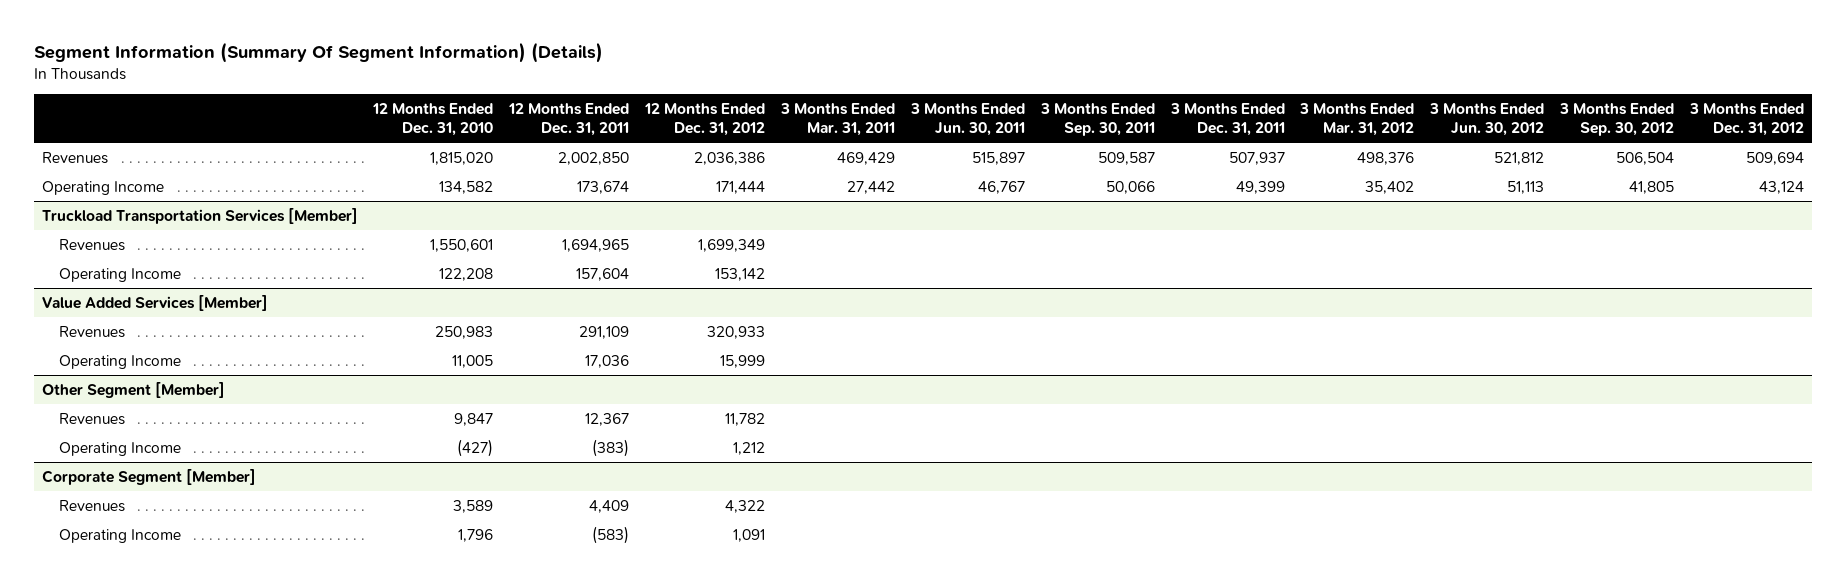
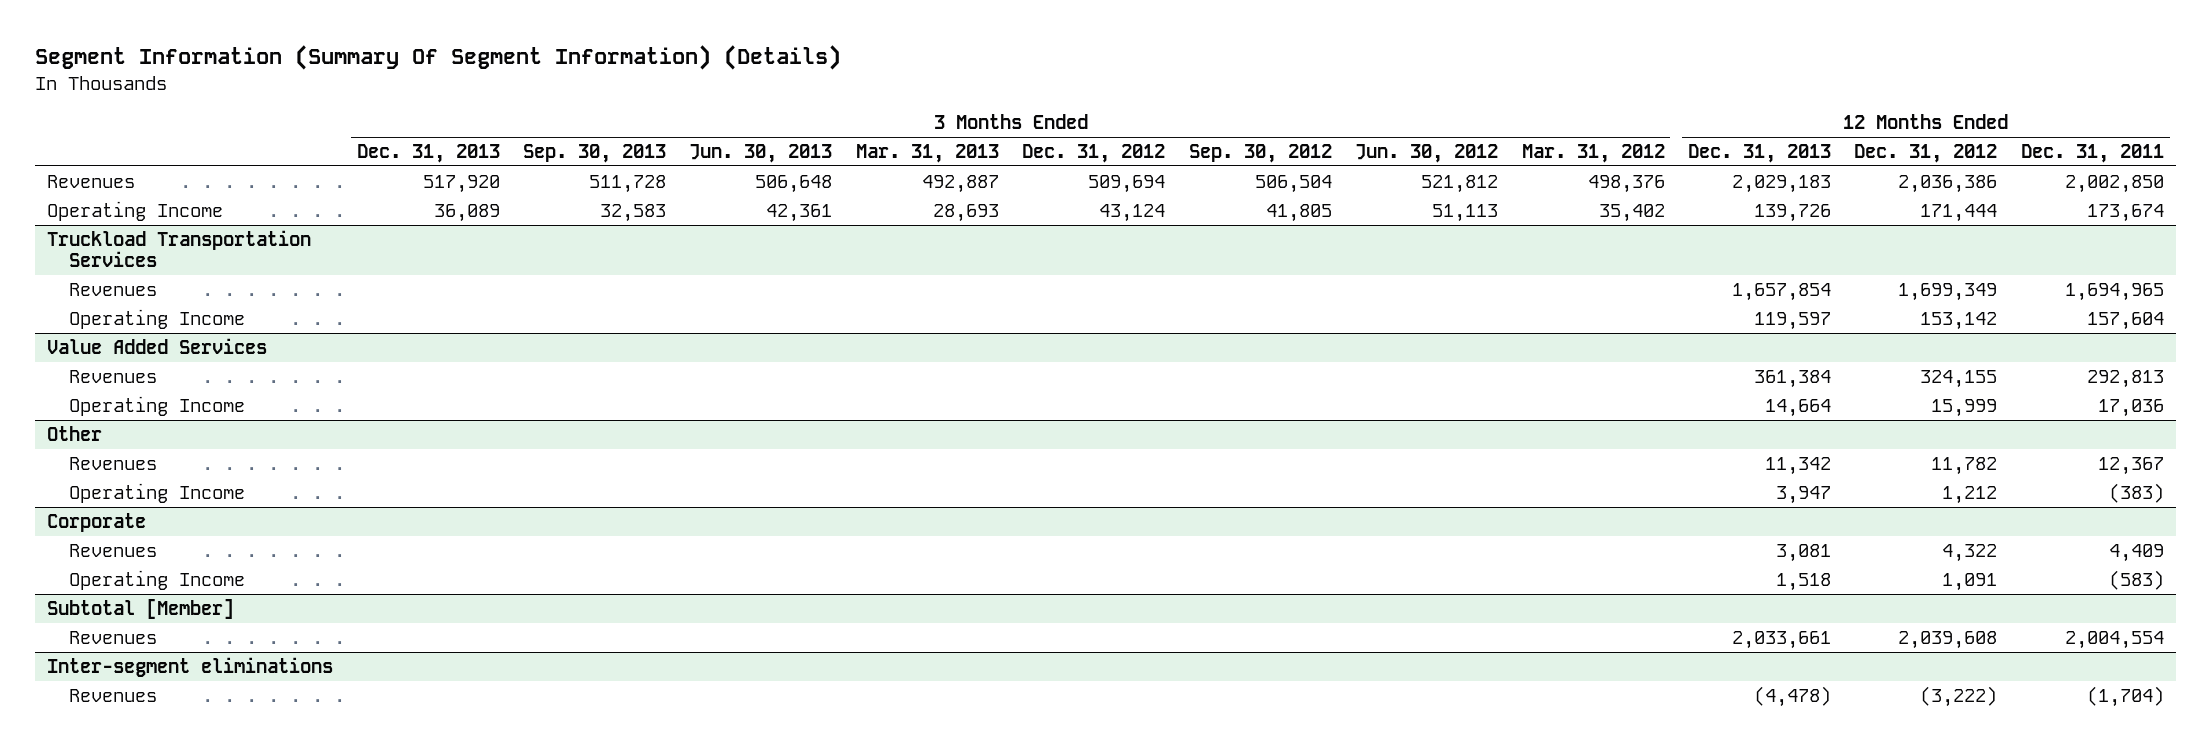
- | 12 Months Ended Dec. 31, 2010 | 12 Months Ended Dec. 31, 2011 | 12 Months Ended Dec. 31, 2012 | 3 Months Ended Mar. 31, 2011 | 3 Months Ended Jun. 30, 2011 | 3 Months Ended Sep. 30, 2011 | 3 Months Ended Dec. 31, 2011 | 3 Months Ended Mar. 31, 2012 | 3 Months Ended Jun. 30, 2012 | 3 Months Ended Sep. 30, 2012 | 3 Months Ended Dec. 31, 2012
+ | 3 Months Ended Dec. 31, 2013 | 3 Months Ended Sep. 30, 2013 | 3 Months Ended Jun. 30, 2013 | 3 Months Ended Mar. 31, 2013 | 3 Months Ended Dec. 31, 2012 | 3 Months Ended Sep. 30, 2012 | 3 Months Ended Jun. 30, 2012 | 3 Months Ended Mar. 31, 2012 | 12 Months Ended Dec. 31, 2013 | 12 Months Ended Dec. 31, 2012 | 12 Months Ended Dec. 31, 2011
- Truckload Transportation Services [Member]
+ Truckload Transportation Services
- Value Added Services [Member]
- Revenues | 250,983 | 291,109 | 320,933 | | | | | | | |
+ Value Added Services
+ Revenues | | | | | | | | | 361,384 | 324,155 | 292,813
- Other Segment [Member]
+ Other
- Corporate Segment [Member]
+ Corporate
+ Subtotal [Member]
+ Revenues | | | | | | | | | 2,033,661 | 2,039,608 | 2,004,554
+ Inter-segment eliminations
+ Revenues | | | | | | | | | (4,478) | (3,222) | (1,704)

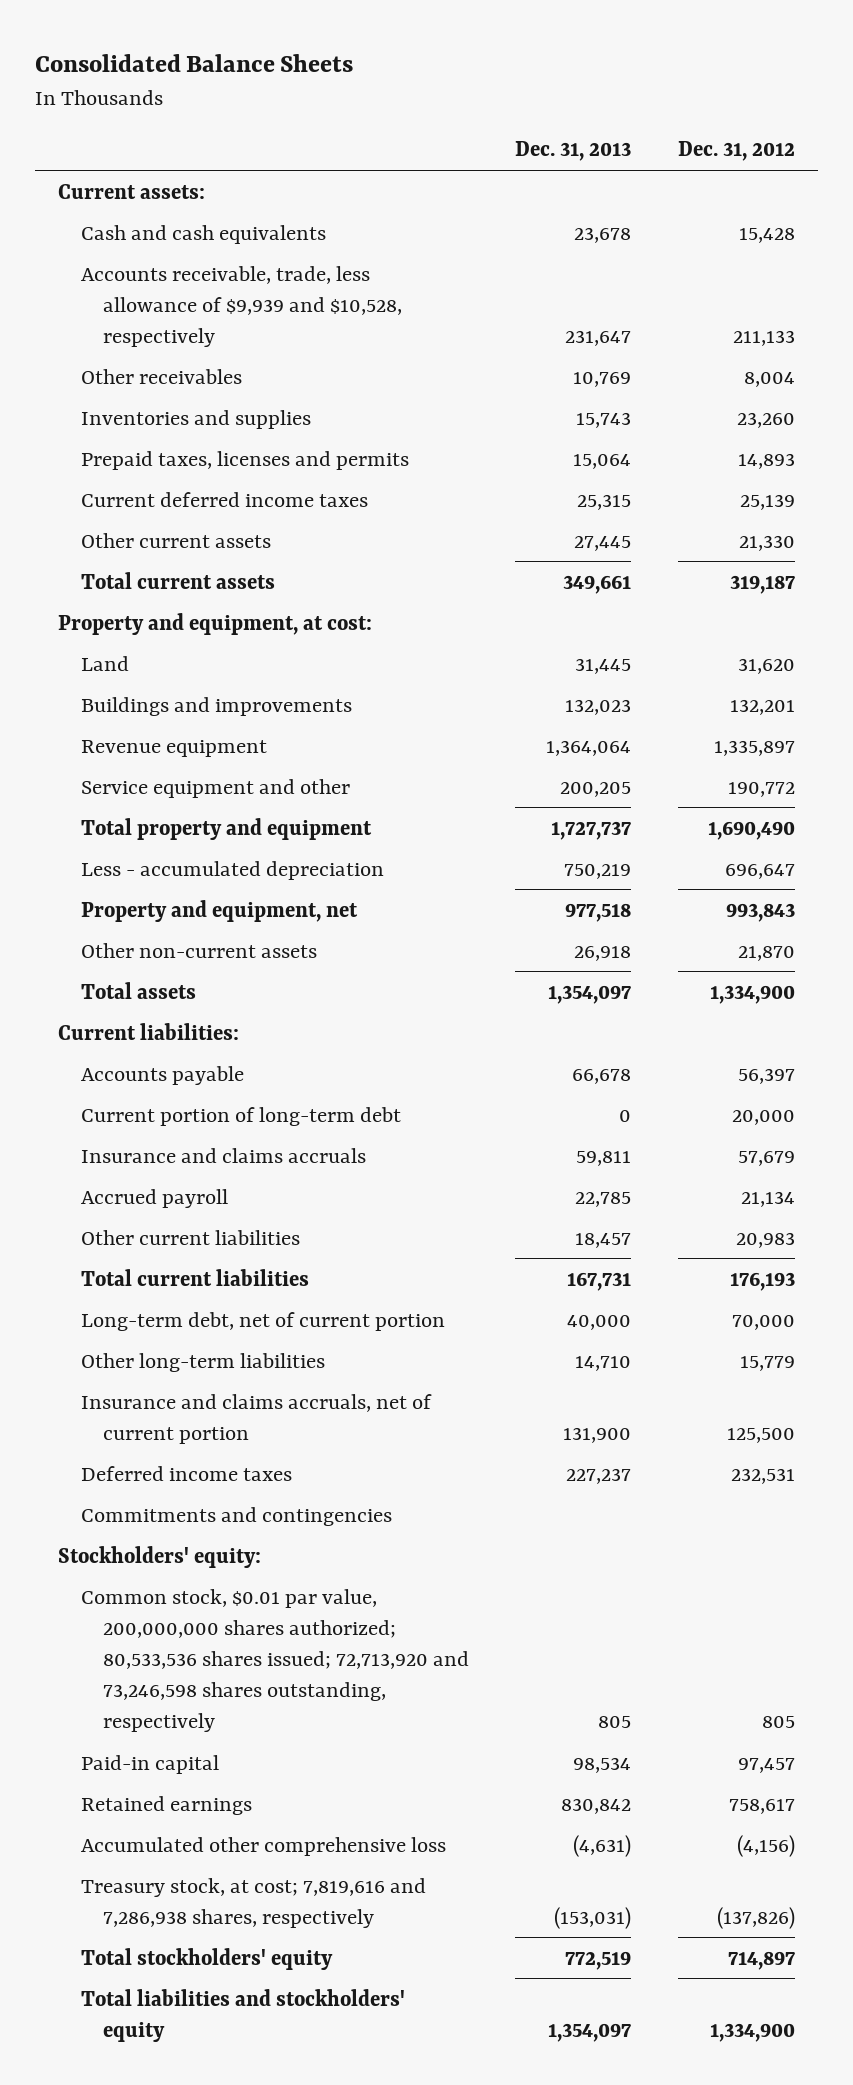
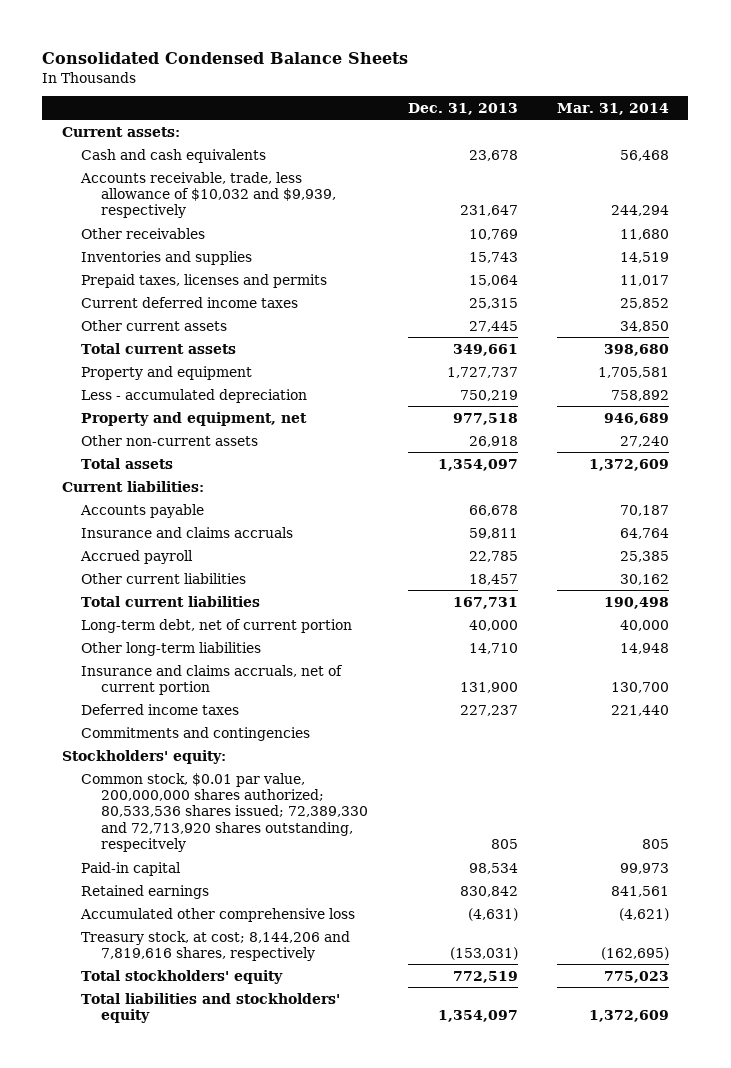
- Consolidated Balance Sheets
+ Consolidated Condensed Balance Sheets
- | Dec. 31, 2013 | Dec. 31, 2012
+ | Dec. 31, 2013 | Mar. 31, 2014
- Accounts receivable, trade, less allowance of $9,939 and $10,528, respectively | 231,647 | 211,133
+ Accounts receivable, trade, less allowance of $10,032 and $9,939, respectively | 231,647 | 244,294
- Property and equipment, at cost:
- Land | 31,445 | 31,620
- Buildings and improvements | 132,023 | 132,201
- Revenue equipment | 1,364,064 | 1,335,897
- Service equipment and other | 200,205 | 190,772
- Total property and equipment | 1,727,737 | 1,690,490
+ Property and equipment | 1,727,737 | 1,705,581
- Current portion of long-term debt | 0 | 20,000
- Common stock, $0.01 par value, 200,000,000 shares authorized; 80,533,536 shares issued; 72,713,920 and 73,246,598 shares outstanding, respectively | 805 | 805
+ Common stock, $0.01 par value, 200,000,000 shares authorized; 80,533,536 shares issued; 72,389,330 and 72,713,920 shares outstanding, respecitvely | 805 | 805
- Treasury stock, at cost; 7,819,616 and 7,286,938 shares, respectively | (153,031) | (137,826)
+ Treasury stock, at cost; 8,144,206 and 7,819,616 shares, respectively | (153,031) | (162,695)

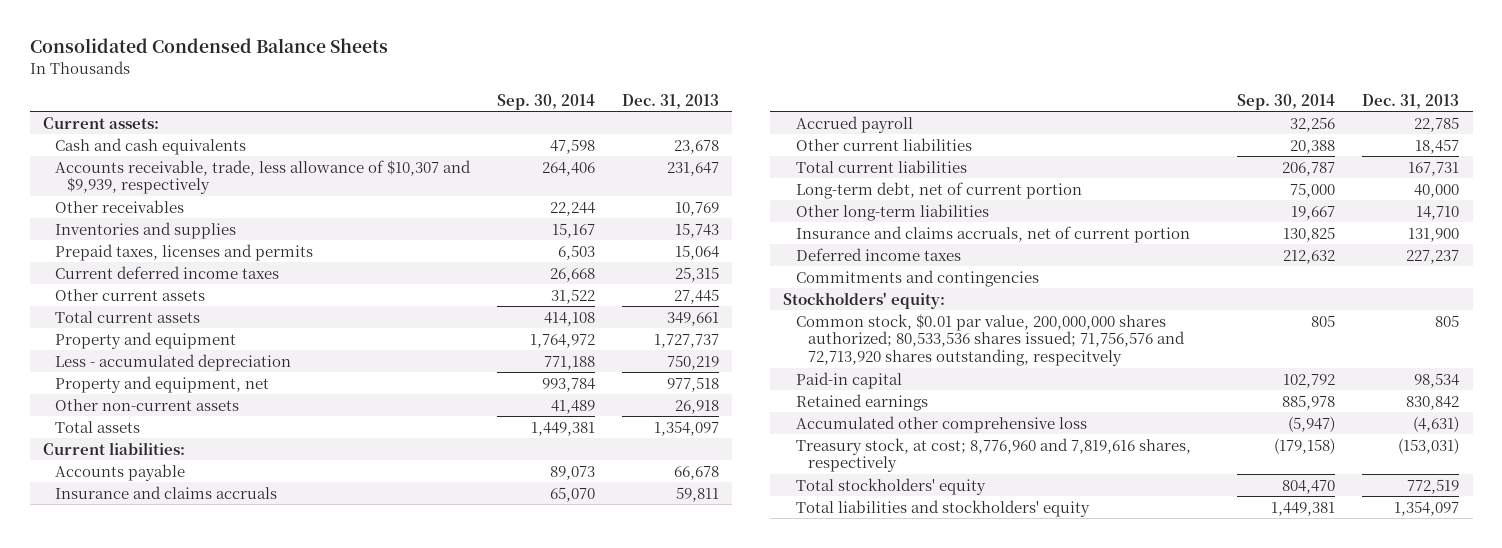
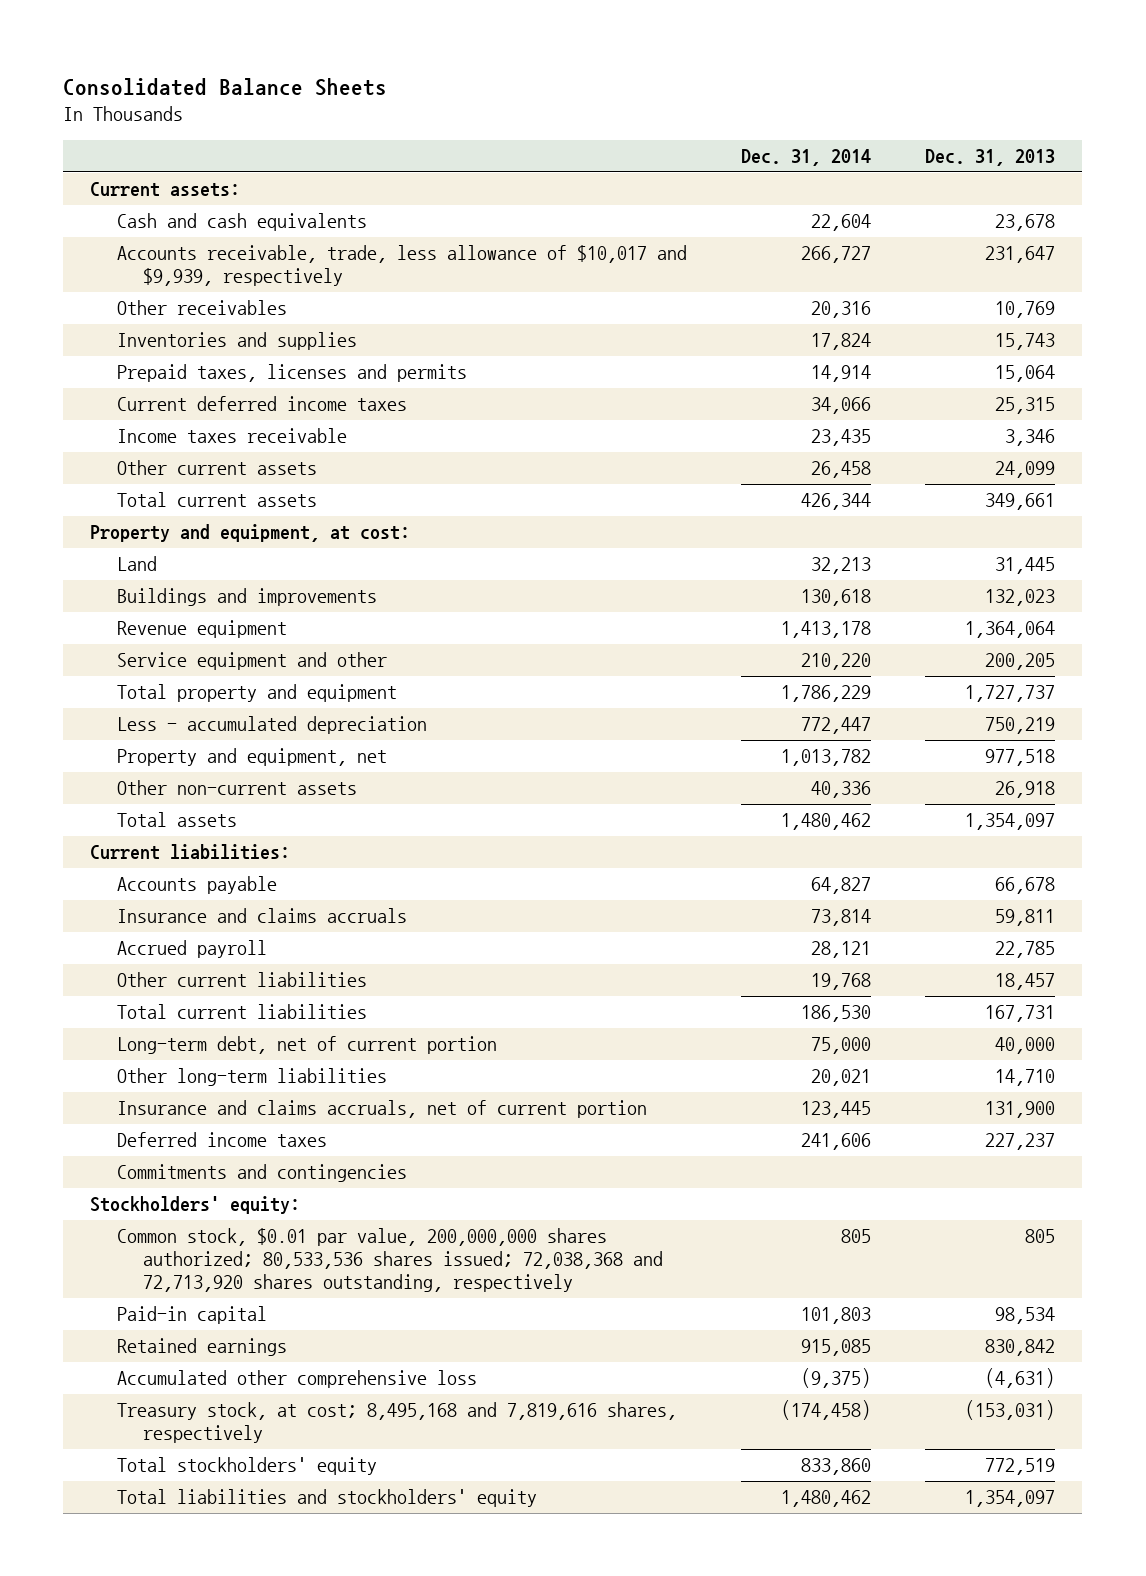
- Consolidated Condensed Balance Sheets
+ Consolidated Balance Sheets
- | Sep. 30, 2014 | Dec. 31, 2013
+ | Dec. 31, 2014 | Dec. 31, 2013
- Accounts receivable, trade, less allowance of $10,307 and $9,939, respectively | 264,406 | 231,647
+ Accounts receivable, trade, less allowance of $10,017 and $9,939, respectively | 266,727 | 231,647
- Other current assets | 31,522 | 27,445
+ Income taxes receivable | 23,435 | 3,346
+ Other current assets | 26,458 | 24,099
- Property and equipment | 1,764,972 | 1,727,737
+ Property and equipment, at cost:
+ Land | 32,213 | 31,445
+ Buildings and improvements | 130,618 | 132,023
+ Revenue equipment | 1,413,178 | 1,364,064
+ Service equipment and other | 210,220 | 200,205
+ Total property and equipment | 1,786,229 | 1,727,737
- Common stock, $0.01 par value, 200,000,000 shares authorized; 80,533,536 shares issued; 71,756,576 and 72,713,920 shares outstanding, respecitvely | 805 | 805
+ Common stock, $0.01 par value, 200,000,000 shares authorized; 80,533,536 shares issued; 72,038,368 and 72,713,920 shares outstanding, respectively | 805 | 805
- Treasury stock, at cost; 8,776,960 and 7,819,616 shares, respectively | (179,158) | (153,031)
+ Treasury stock, at cost; 8,495,168 and 7,819,616 shares, respectively | (174,458) | (153,031)

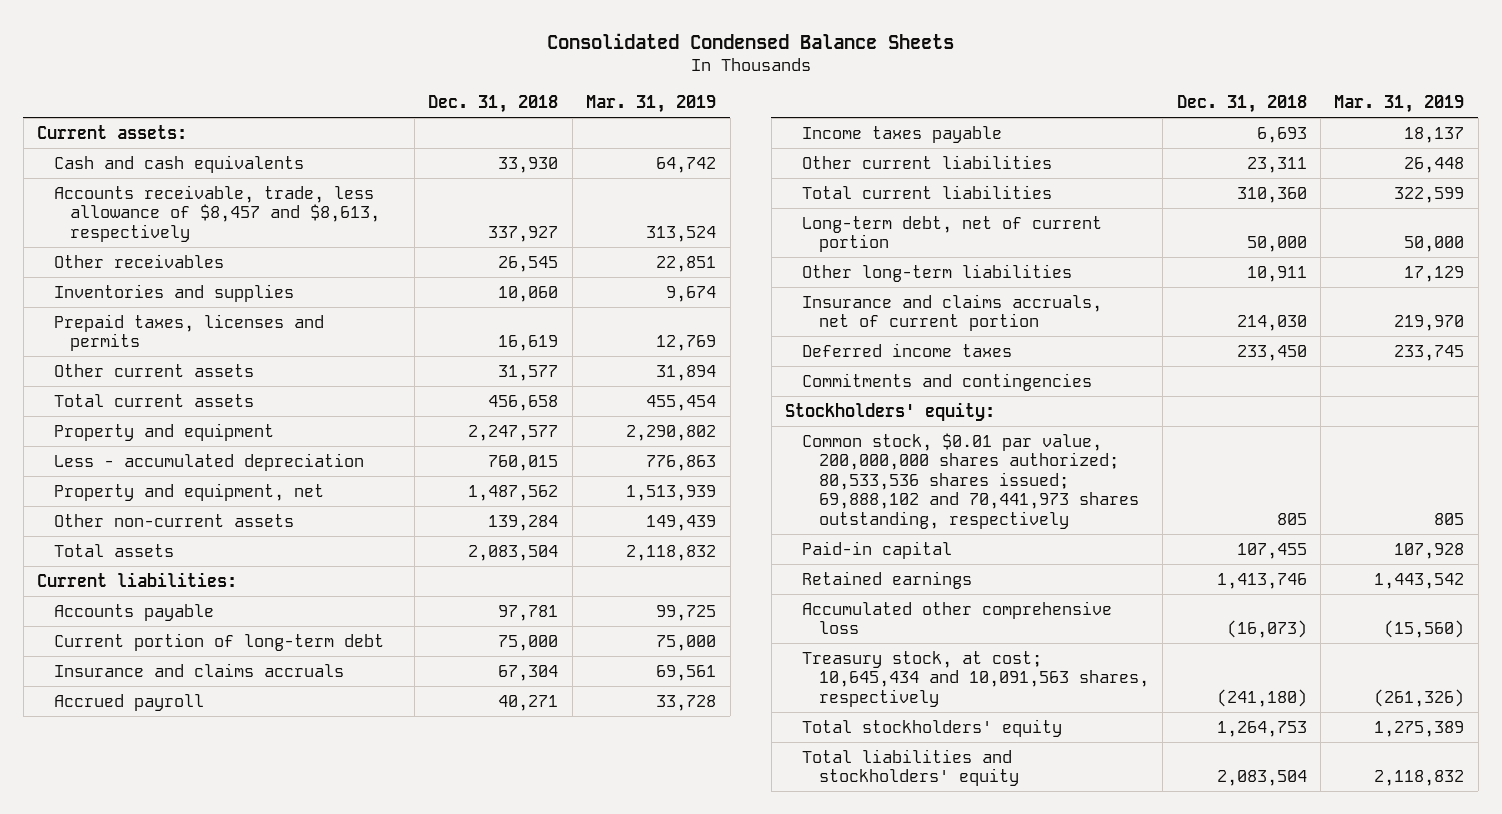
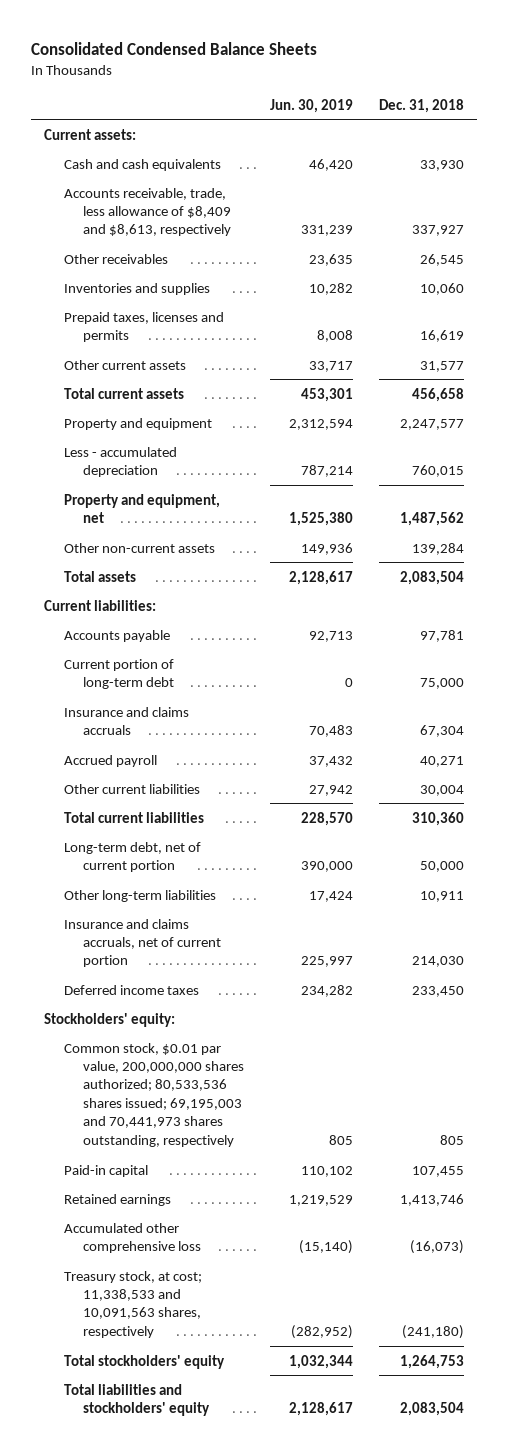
- | Dec. 31, 2018 | Mar. 31, 2019
+ | Jun. 30, 2019 | Dec. 31, 2018
- Accounts receivable, trade, less allowance of $8,457 and $8,613, respectively | 337,927 | 313,524
+ Accounts receivable, trade, less allowance of $8,409 and $8,613, respectively | 331,239 | 337,927
- Income taxes payable | 6,693 | 18,137
- Other current liabilities | 23,311 | 26,448
+ Other current liabilities | 27,942 | 30,004
- Commitments and contingencies
- Common stock, $0.01 par value, 200,000,000 shares authorized; 80,533,536 shares issued; 69,888,102 and 70,441,973 shares outstanding, respectively | 805 | 805
+ Common stock, $0.01 par value, 200,000,000 shares authorized; 80,533,536 shares issued; 69,195,003 and 70,441,973 shares outstanding, respectively | 805 | 805
- Treasury stock, at cost; 10,645,434 and 10,091,563 shares, respectively | (241,180) | (261,326)
+ Treasury stock, at cost; 11,338,533 and 10,091,563 shares, respectively | (282,952) | (241,180)

